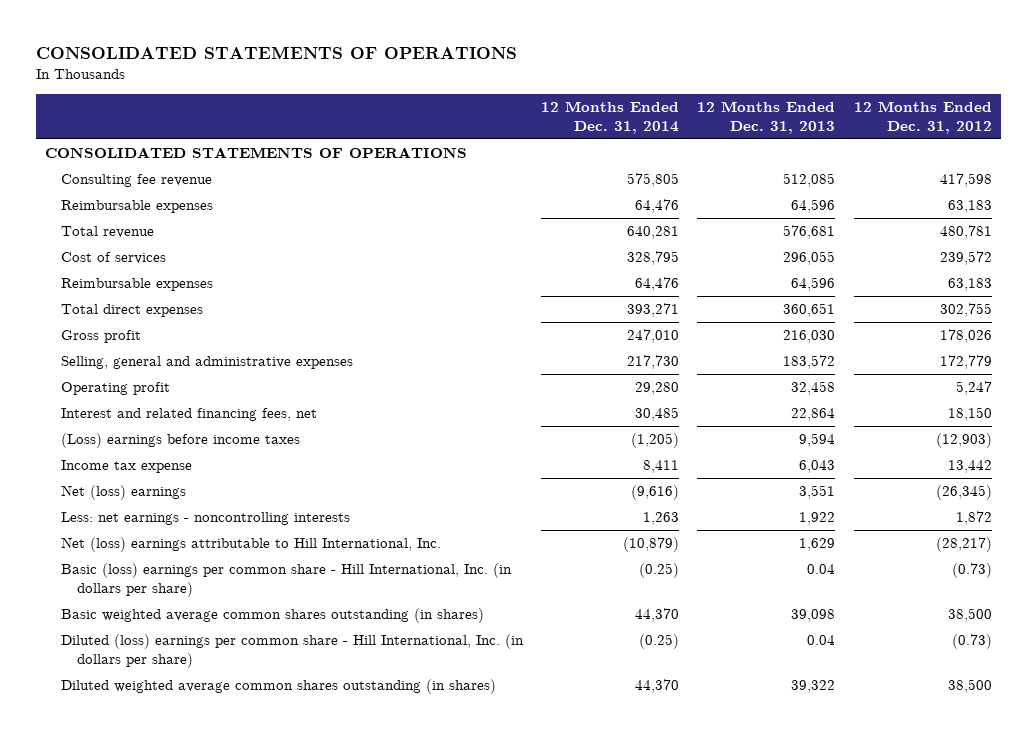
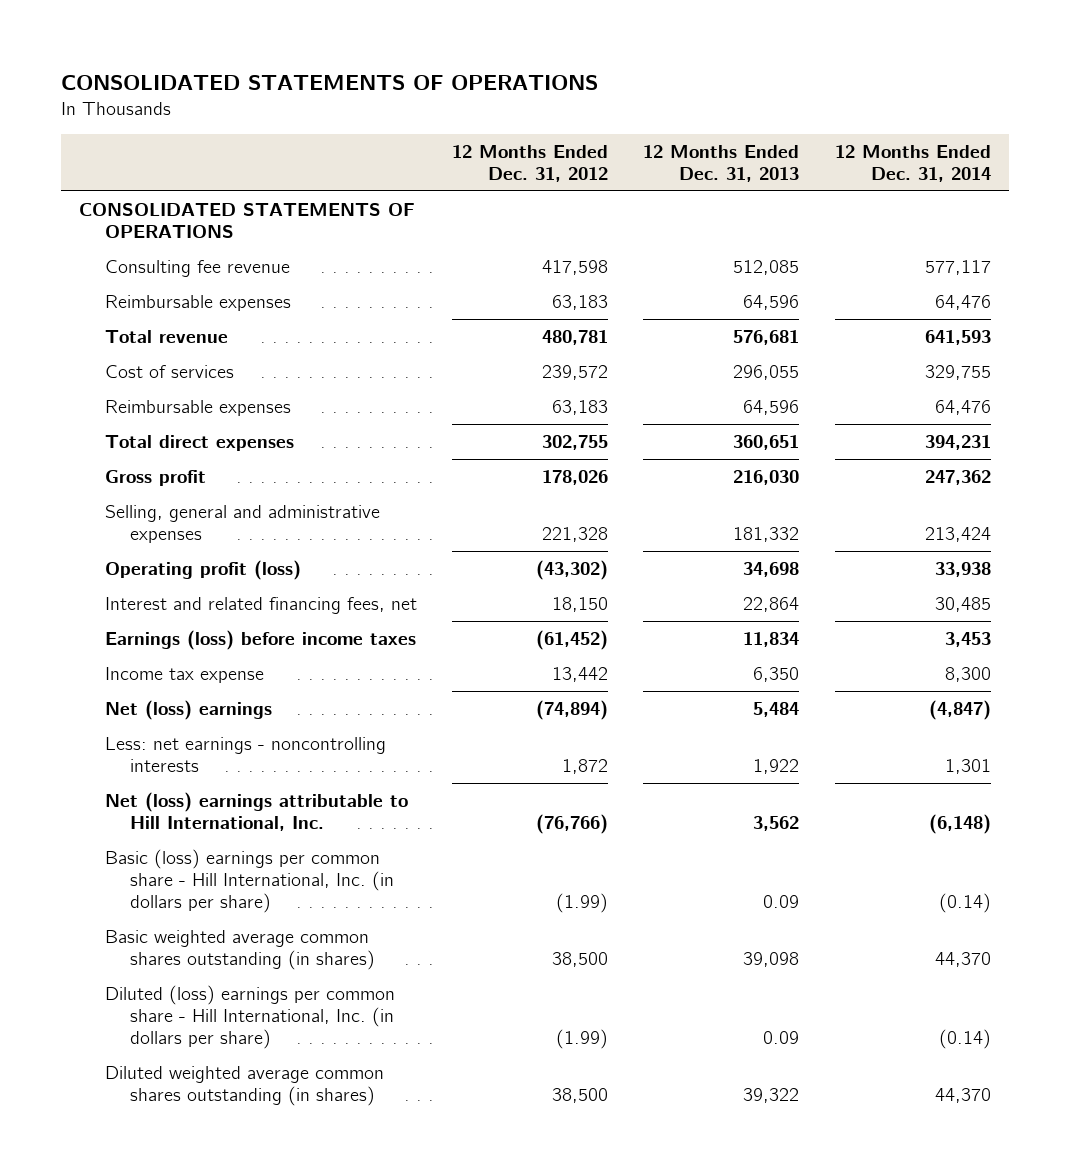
- | 12 Months Ended Dec. 31, 2014 | 12 Months Ended Dec. 31, 2013 | 12 Months Ended Dec. 31, 2012
+ | 12 Months Ended Dec. 31, 2012 | 12 Months Ended Dec. 31, 2013 | 12 Months Ended Dec. 31, 2014
- Consulting fee revenue | 575,805 | 512,085 | 417,598
+ Consulting fee revenue | 417,598 | 512,085 | 577,117
- Total revenue | 640,281 | 576,681 | 480,781
- Cost of services | 328,795 | 296,055 | 239,572
+ Total revenue | 480,781 | 576,681 | 641,593
+ Cost of services | 239,572 | 296,055 | 329,755
- Total direct expenses | 393,271 | 360,651 | 302,755
- Gross profit | 247,010 | 216,030 | 178,026
- Selling, general and administrative expenses | 217,730 | 183,572 | 172,779
- Operating profit | 29,280 | 32,458 | 5,247
+ Total direct expenses | 302,755 | 360,651 | 394,231
+ Gross profit | 178,026 | 216,030 | 247,362
+ Selling, general and administrative expenses | 221,328 | 181,332 | 213,424
+ Operating profit (loss) | (43,302) | 34,698 | 33,938
- (Loss) earnings before income taxes | (1,205) | 9,594 | (12,903)
- Income tax expense | 8,411 | 6,043 | 13,442
- Net (loss) earnings | (9,616) | 3,551 | (26,345)
- Less: net earnings - noncontrolling interests | 1,263 | 1,922 | 1,872
- Net (loss) earnings attributable to Hill International, Inc. | (10,879) | 1,629 | (28,217)
- Basic (loss) earnings per common share - Hill International, Inc. (in dollars per share) | (0.25) | 0.04 | (0.73)
+ Earnings (loss) before income taxes | (61,452) | 11,834 | 3,453
+ Income tax expense | 13,442 | 6,350 | 8,300
+ Net (loss) earnings | (74,894) | 5,484 | (4,847)
+ Less: net earnings - noncontrolling interests | 1,872 | 1,922 | 1,301
+ Net (loss) earnings attributable to Hill International, Inc. | (76,766) | 3,562 | (6,148)
+ Basic (loss) earnings per common share - Hill International, Inc. (in dollars per share) | (1.99) | 0.09 | (0.14)
- Diluted (loss) earnings per common share - Hill International, Inc. (in dollars per share) | (0.25) | 0.04 | (0.73)
+ Diluted (loss) earnings per common share - Hill International, Inc. (in dollars per share) | (1.99) | 0.09 | (0.14)

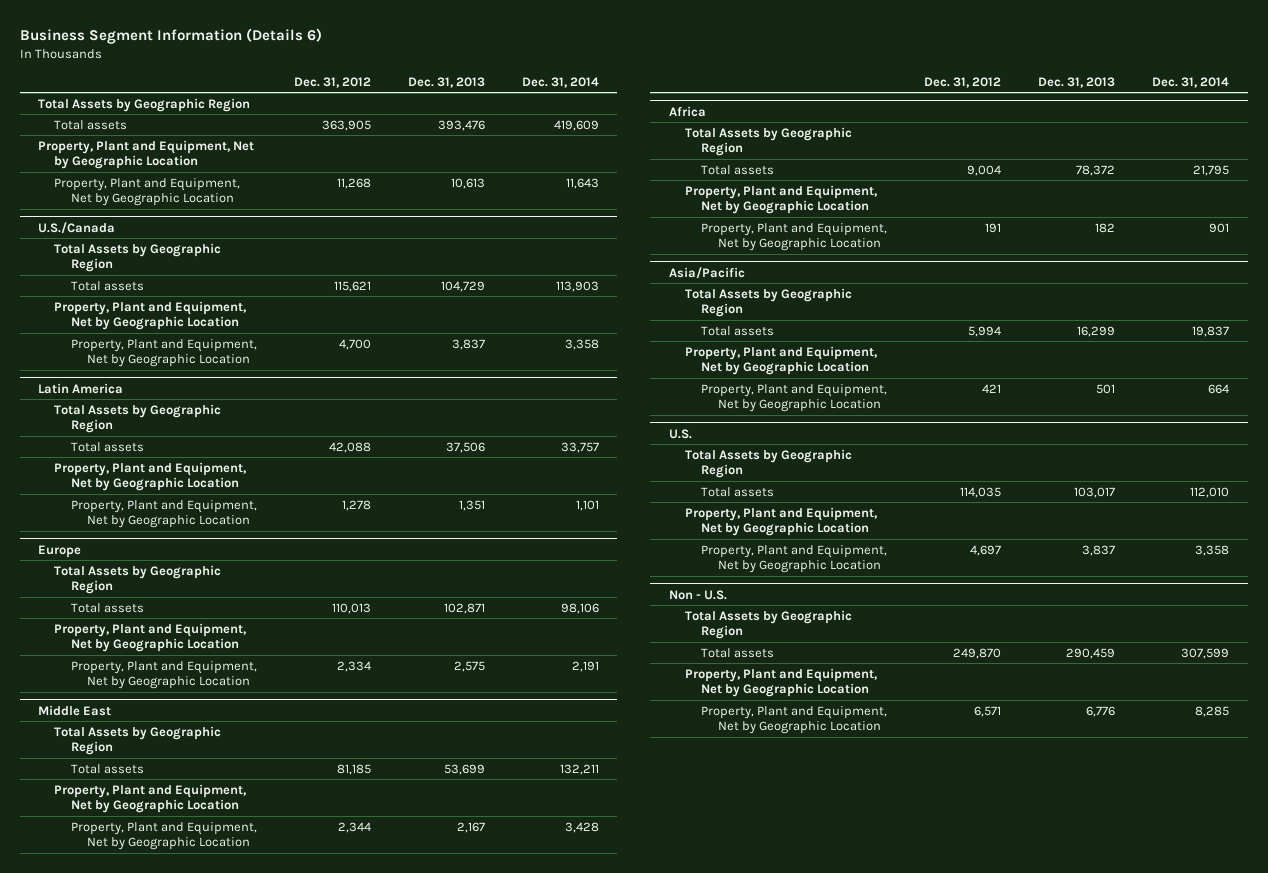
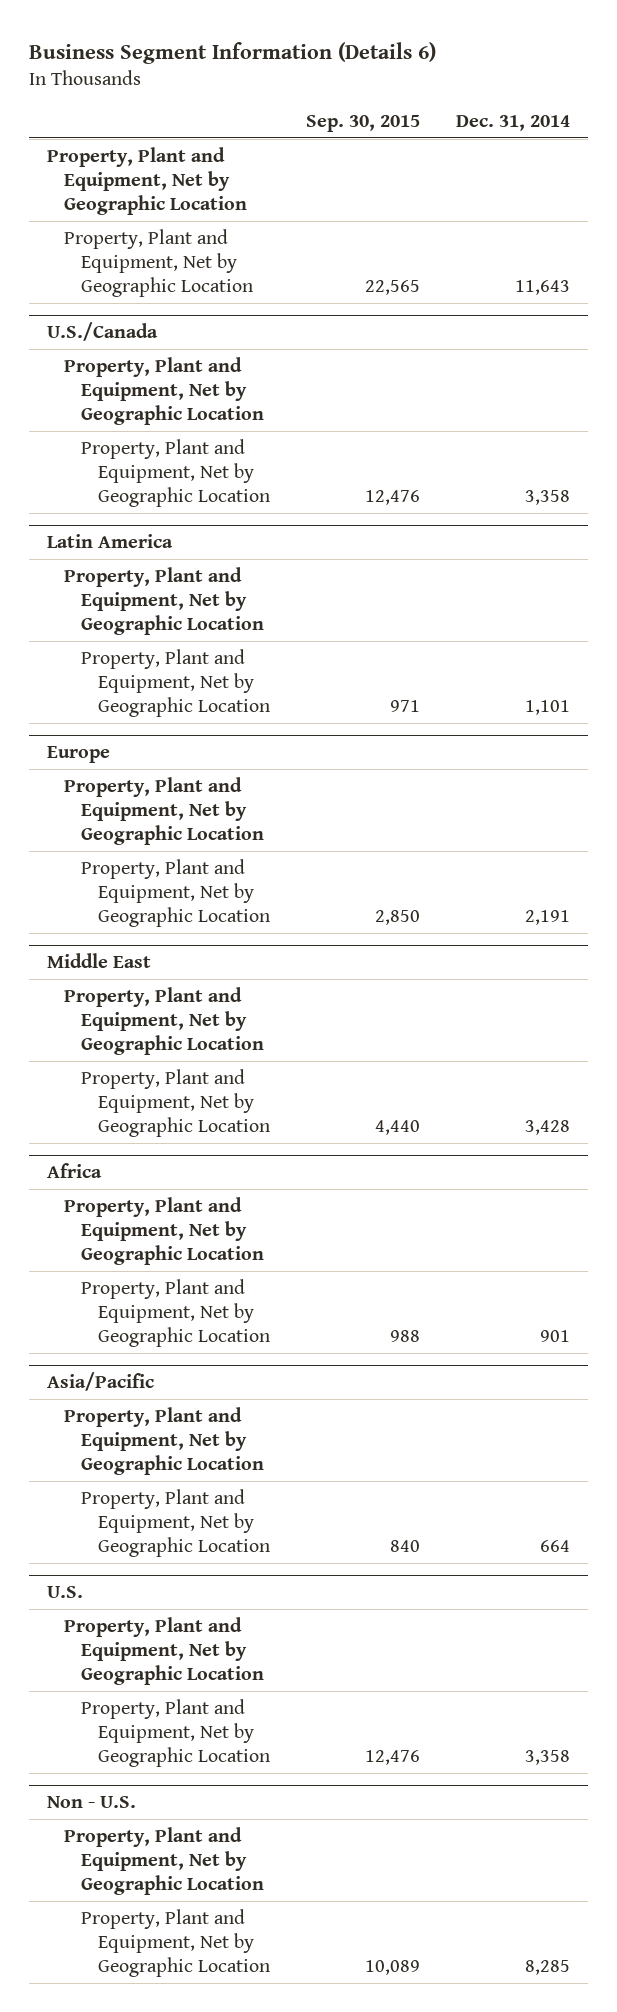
- | Dec. 31, 2012 | Dec. 31, 2013 | Dec. 31, 2014
+ | Sep. 30, 2015 | Dec. 31, 2014
- Total Assets by Geographic Region
- Total assets | 363,905 | 393,476 | 419,609
@ U.S./Canada
- Total Assets by Geographic Region
- Total assets | 115,621 | 104,729 | 113,903
@ Latin America
- Total Assets by Geographic Region
- Total assets | 42,088 | 37,506 | 33,757
@ Europe
- Total Assets by Geographic Region
- Total assets | 110,013 | 102,871 | 98,106
@ Middle East
- Total Assets by Geographic Region
- Total assets | 81,185 | 53,699 | 132,211
@ Africa
- Total Assets by Geographic Region
- Total assets | 9,004 | 78,372 | 21,795
@ Asia/Pacific
- Total Assets by Geographic Region
- Total assets | 5,994 | 16,299 | 19,837
@ U.S.
- Total Assets by Geographic Region
- Total assets | 114,035 | 103,017 | 112,010
@ Non - U.S.
- Total Assets by Geographic Region
- Total assets | 249,870 | 290,459 | 307,599

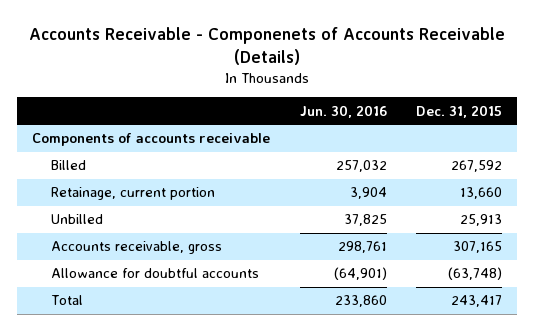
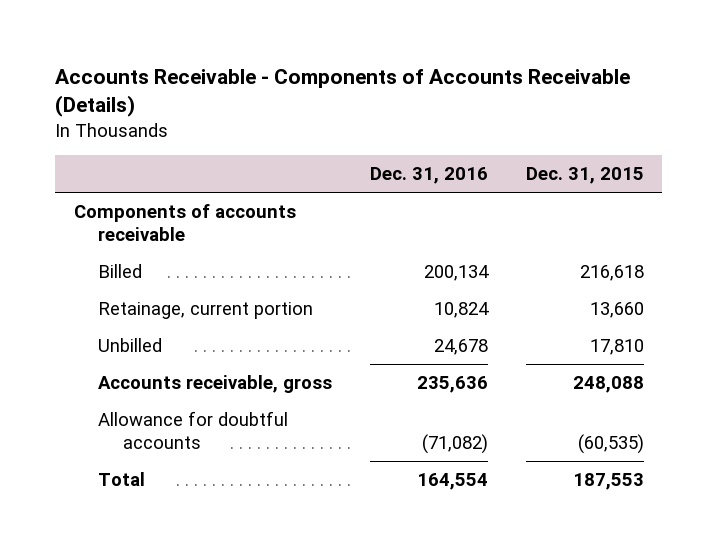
- Accounts Receivable - Componenets of Accounts Receivable (Details)
+ Accounts Receivable - Components of Accounts Receivable (Details)
- | Jun. 30, 2016 | Dec. 31, 2015
+ | Dec. 31, 2016 | Dec. 31, 2015
- Billed | 257,032 | 267,592
+ Billed | 200,134 | 216,618
- Unbilled | 37,825 | 25,913
- Accounts receivable, gross | 298,761 | 307,165
- Allowance for doubtful accounts | (64,901) | (63,748)
- Total | 233,860 | 243,417
+ Unbilled | 24,678 | 17,810
+ Accounts receivable, gross | 235,636 | 248,088
+ Allowance for doubtful accounts | (71,082) | (60,535)
+ Total | 164,554 | 187,553

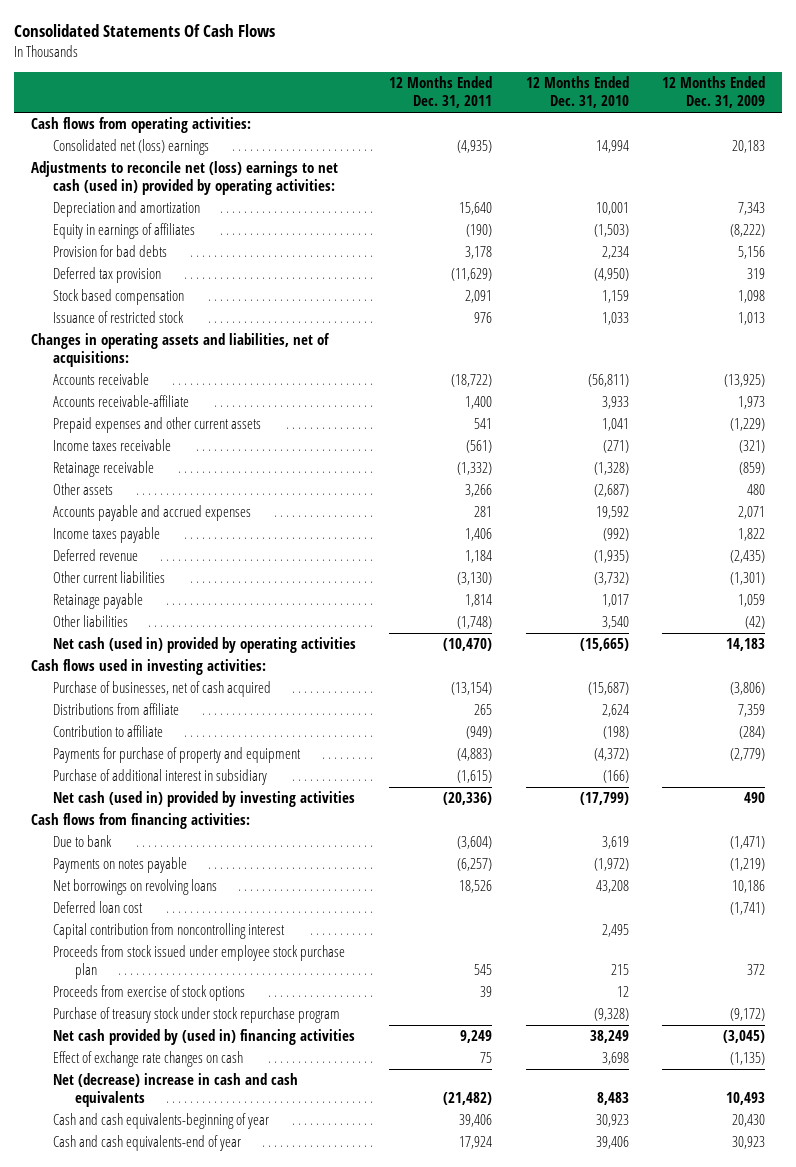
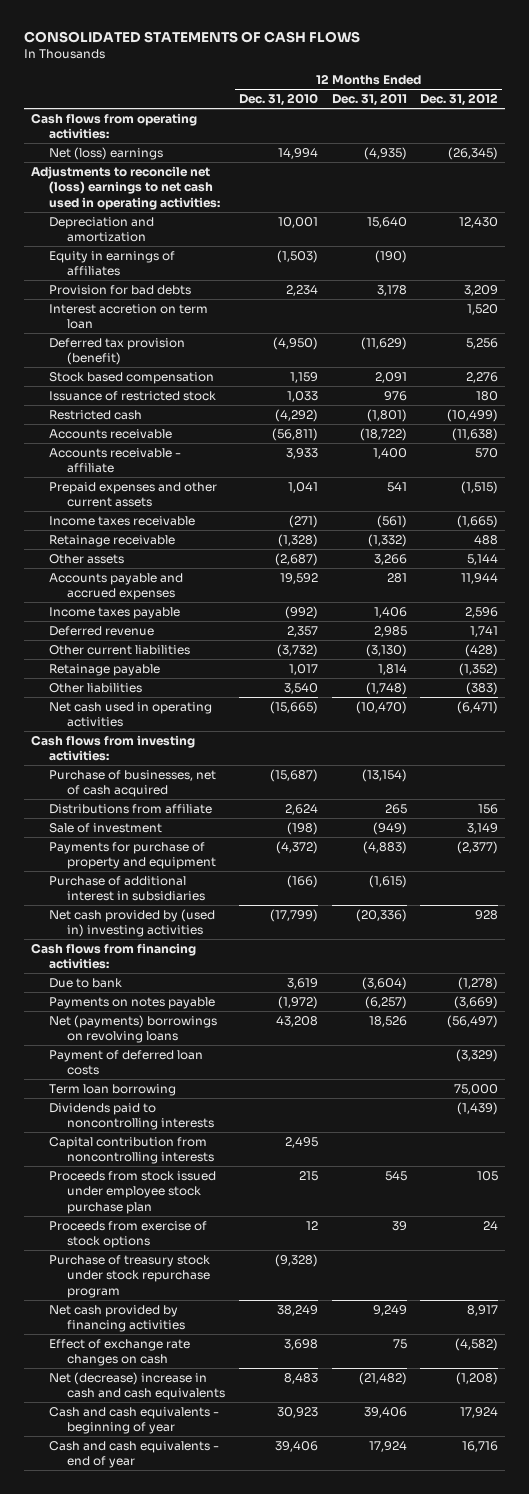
- Consolidated Statements Of Cash Flows
+ CONSOLIDATED STATEMENTS OF CASH FLOWS
- | 12 Months Ended Dec. 31, 2011 | 12 Months Ended Dec. 31, 2010 | 12 Months Ended Dec. 31, 2009
+ | 12 Months Ended Dec. 31, 2010 | 12 Months Ended Dec. 31, 2011 | 12 Months Ended Dec. 31, 2012
- Consolidated net (loss) earnings | (4,935) | 14,994 | 20,183
- Adjustments to reconcile net (loss) earnings to net cash (used in) provided by operating activities:
+ Net (loss) earnings | 14,994 | (4,935) | (26,345)
+ Adjustments to reconcile net (loss) earnings to net cash used in operating activities:
- Deferred tax provision | (11,629) | (4,950) | 319
+ Interest accretion on term loan | | | 1,520
+ Deferred tax provision (benefit) | (4,950) | (11,629) | 5,256
- Changes in operating assets and liabilities, net of acquisitions:
+ Restricted cash | (4,292) | (1,801) | (10,499)
- Accounts receivable-affiliate | 1,400 | 3,933 | 1,973
+ Accounts receivable - affiliate | 3,933 | 1,400 | 570
- Deferred revenue | 1,184 | (1,935) | (2,435)
+ Deferred revenue | 2,357 | 2,985 | 1,741
- Net cash (used in) provided by operating activities | (10,470) | (15,665) | 14,183
- Cash flows used in investing activities:
+ Net cash used in operating activities | (15,665) | (10,470) | (6,471)
+ Cash flows from investing activities:
- Contribution to affiliate | (949) | (198) | (284)
+ Sale of investment | (198) | (949) | 3,149
- Purchase of additional interest in subsidiary | (1,615) | (166) |
- Net cash (used in) provided by investing activities | (20,336) | (17,799) | 490
+ Purchase of additional interest in subsidiaries | (166) | (1,615) |
+ Net cash provided by (used in) investing activities | (17,799) | (20,336) | 928
- Net borrowings on revolving loans | 18,526 | 43,208 | 10,186
- Deferred loan cost | | | (1,741)
- Capital contribution from noncontrolling interest | | 2,495 |
+ Net (payments) borrowings on revolving loans | 43,208 | 18,526 | (56,497)
+ Payment of deferred loan costs | | | (3,329)
+ Term loan borrowing | | | 75,000
+ Dividends paid to noncontrolling interests | | | (1,439)
+ Capital contribution from noncontrolling interests | 2,495 | |
- Net cash provided by (used in) financing activities | 9,249 | 38,249 | (3,045)
+ Net cash provided by financing activities | 38,249 | 9,249 | 8,917
- Cash and cash equivalents-beginning of year | 39,406 | 30,923 | 20,430
- Cash and cash equivalents-end of year | 17,924 | 39,406 | 30,923
+ Cash and cash equivalents - beginning of year | 30,923 | 39,406 | 17,924
+ Cash and cash equivalents - end of year | 39,406 | 17,924 | 16,716

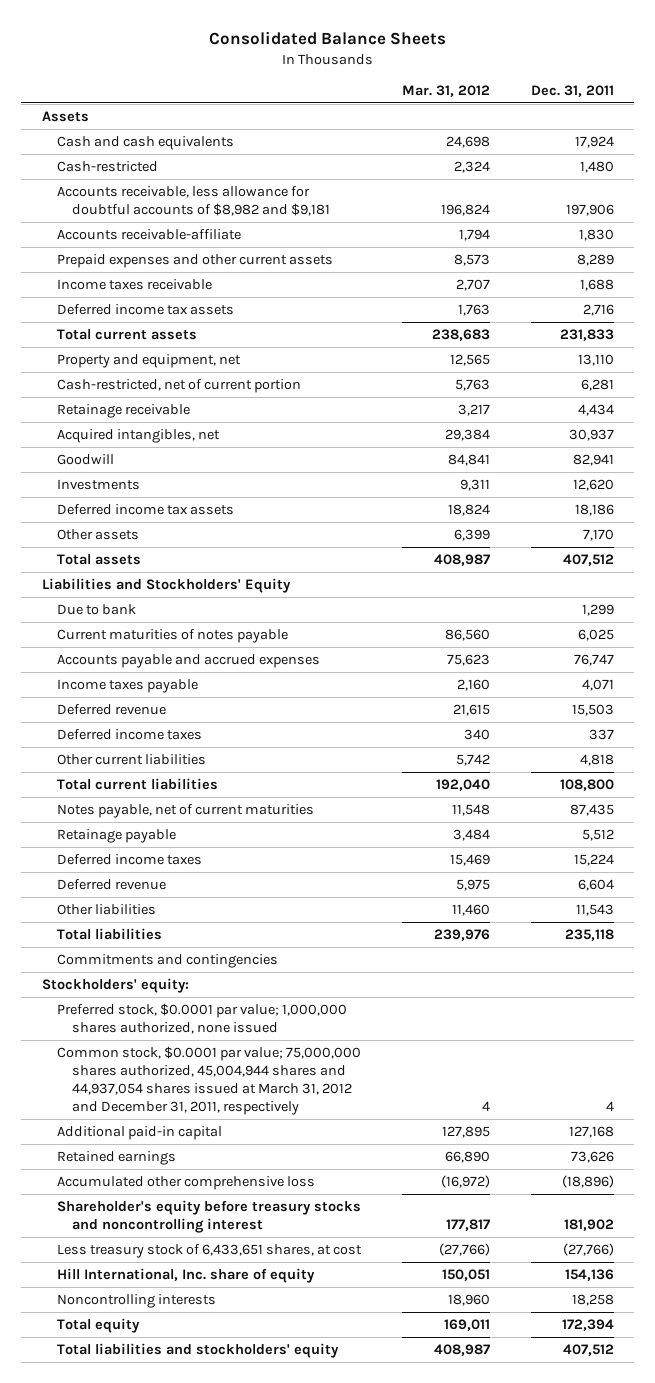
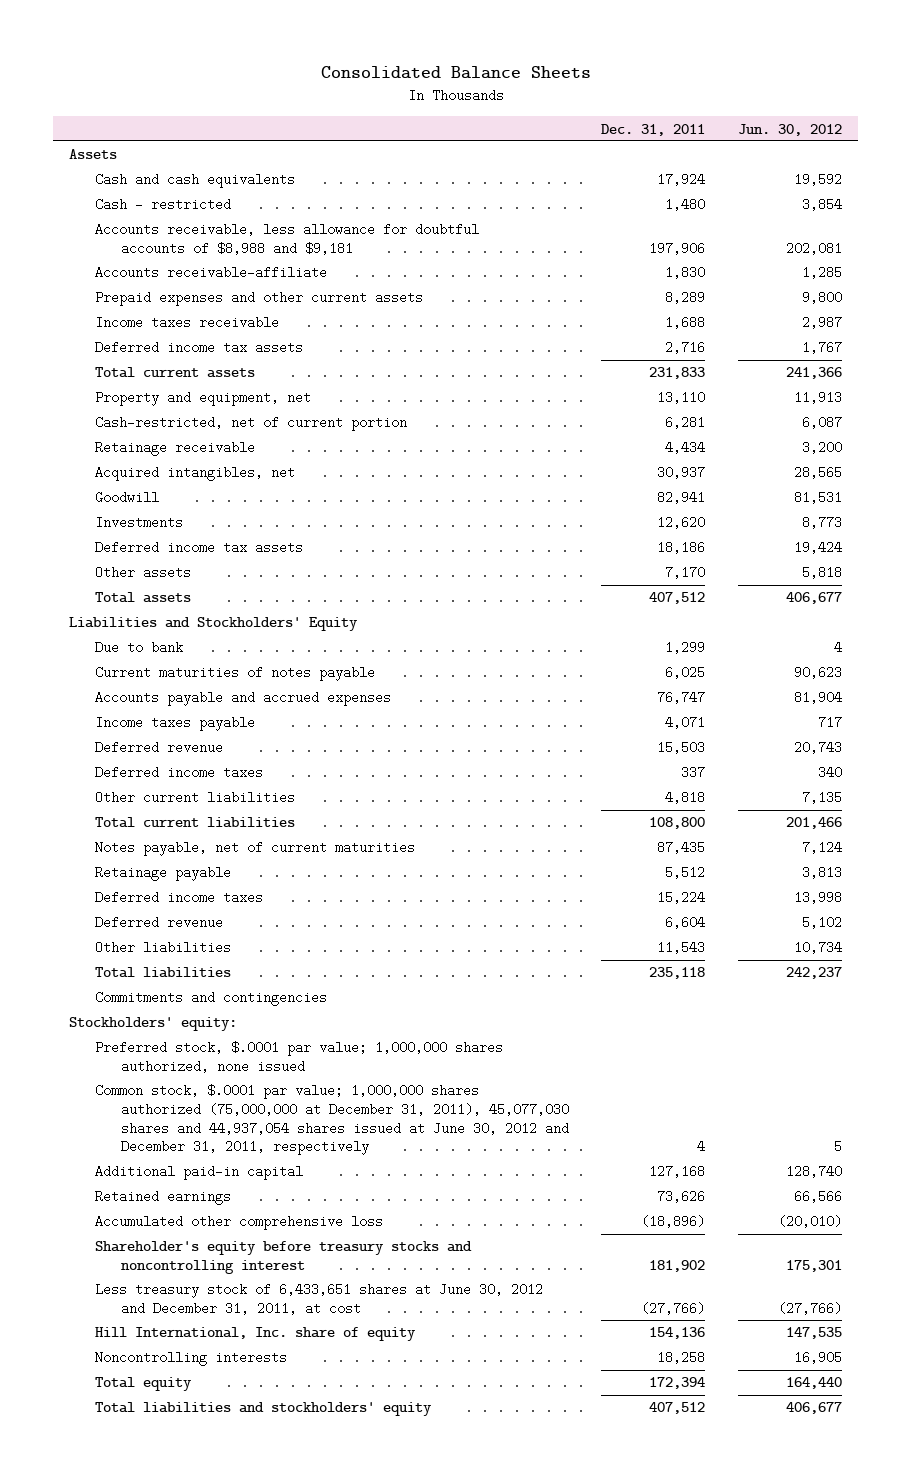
- | Mar. 31, 2012 | Dec. 31, 2011
+ | Dec. 31, 2011 | Jun. 30, 2012
- Cash-restricted | 2,324 | 1,480
- Accounts receivable, less allowance for doubtful accounts of $8,982 and $9,181 | 196,824 | 197,906
+ Cash - restricted | 1,480 | 3,854
+ Accounts receivable, less allowance for doubtful accounts of $8,988 and $9,181 | 197,906 | 202,081
- Preferred stock, $0.0001 par value; 1,000,000 shares authorized, none issued
- Common stock, $0.0001 par value; 75,000,000 shares authorized, 45,004,944 shares and 44,937,054 shares issued at March 31, 2012 and December 31, 2011, respectively | 4 | 4
+ Preferred stock, $.0001 par value; 1,000,000 shares authorized, none issued
+ Common stock, $.0001 par value; 1,000,000 shares authorized (75,000,000 at December 31, 2011), 45,077,030 shares and 44,937,054 shares issued at June 30, 2012 and December 31, 2011, respectively | 4 | 5
- Less treasury stock of 6,433,651 shares, at cost | (27,766) | (27,766)
+ Less treasury stock of 6,433,651 shares at June 30, 2012 and December 31, 2011, at cost | (27,766) | (27,766)

